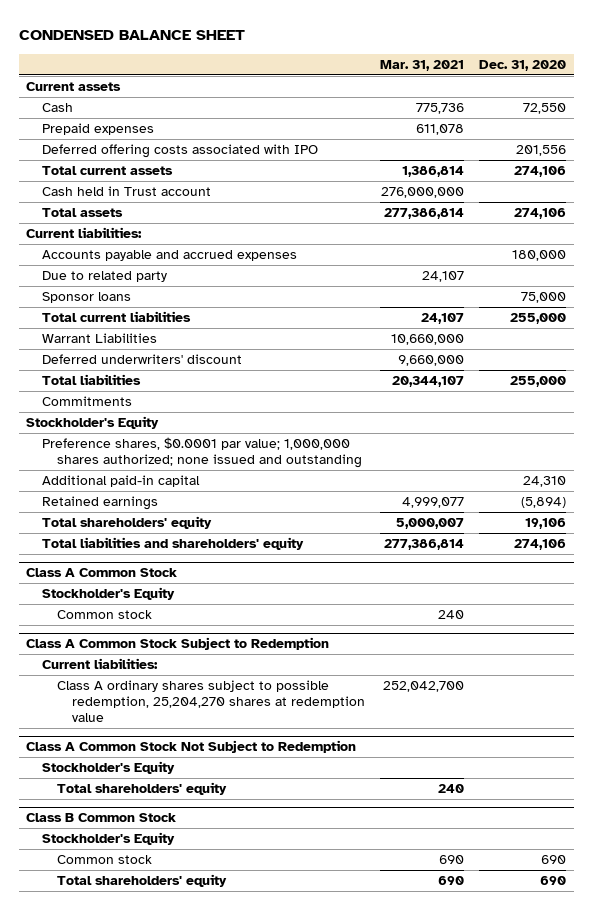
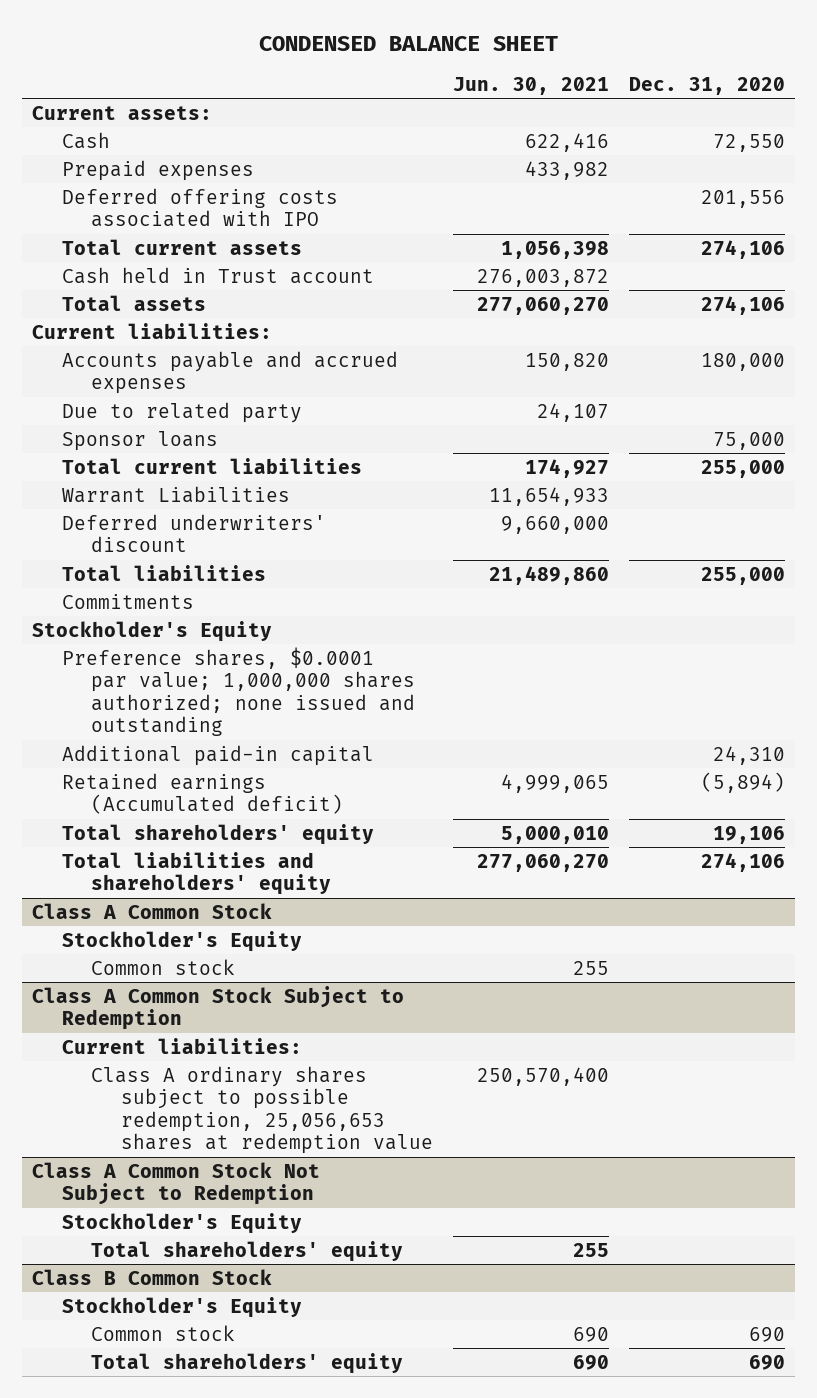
- | Mar. 31, 2021 | Dec. 31, 2020
+ | Jun. 30, 2021 | Dec. 31, 2020
- Current assets
+ Current assets:
- Retained earnings | 4,999,077 | (5,894)
+ Retained earnings (Accumulated deficit) | 4,999,065 | (5,894)
@ Class A Common Stock Subject to Redemption
- Class A ordinary shares subject to possible redemption, 25,204,270 shares at redemption value | 252,042,700 |
+ Class A ordinary shares subject to possible redemption, 25,056,653 shares at redemption value | 250,570,400 |

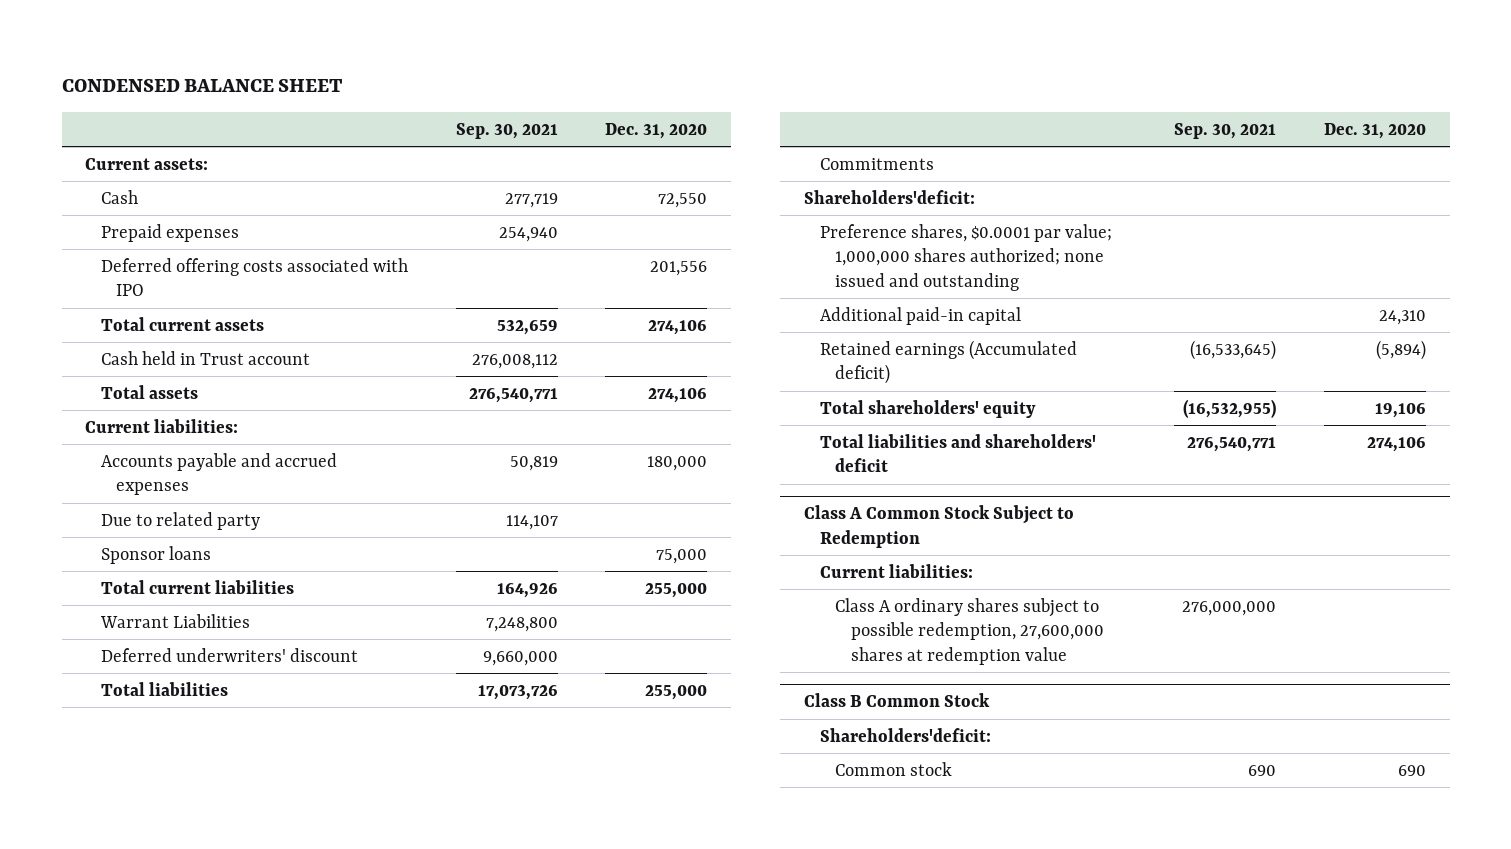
- | Jun. 30, 2021 | Dec. 31, 2020
+ | Sep. 30, 2021 | Dec. 31, 2020
- Stockholder's Equity
+ Shareholders'deficit:
- Total liabilities and shareholders' equity | 277,060,270 | 274,106
- Class A Common Stock
- Stockholder's Equity
- Common stock | 255 |
+ Total liabilities and shareholders' deficit | 276,540,771 | 274,106
@ Class A Common Stock Subject to Redemption
- Class A ordinary shares subject to possible redemption, 25,056,653 shares at redemption value | 250,570,400 |
- Class A Common Stock Not Subject to Redemption
- Stockholder's Equity
- Total shareholders' equity | 255 |
@ Class A Common Stock Subject to Redemption
+ Class A ordinary shares subject to possible redemption, 27,600,000 shares at redemption value | 276,000,000 |
@ Class B Common Stock
- Stockholder's Equity
+ Shareholders'deficit:
- Total shareholders' equity | 690 | 690

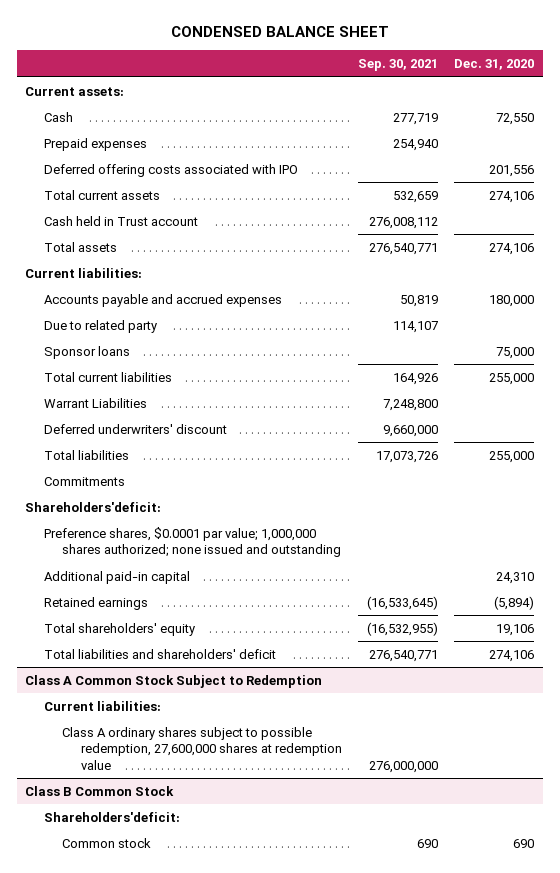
- Retained earnings (Accumulated deficit) | (16,533,645) | (5,894)
+ Retained earnings | (16,533,645) | (5,894)

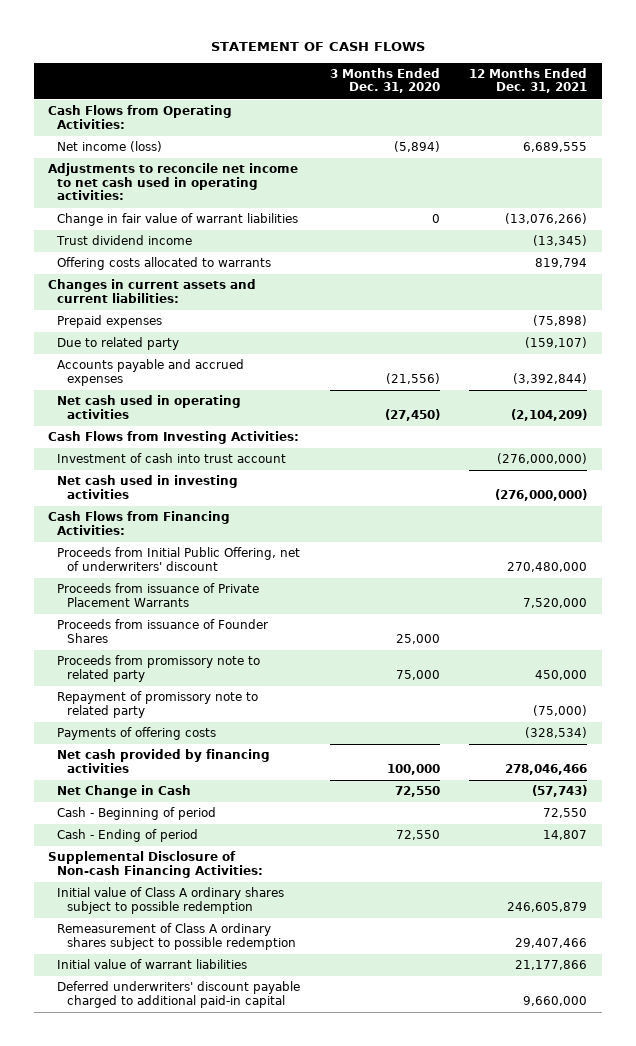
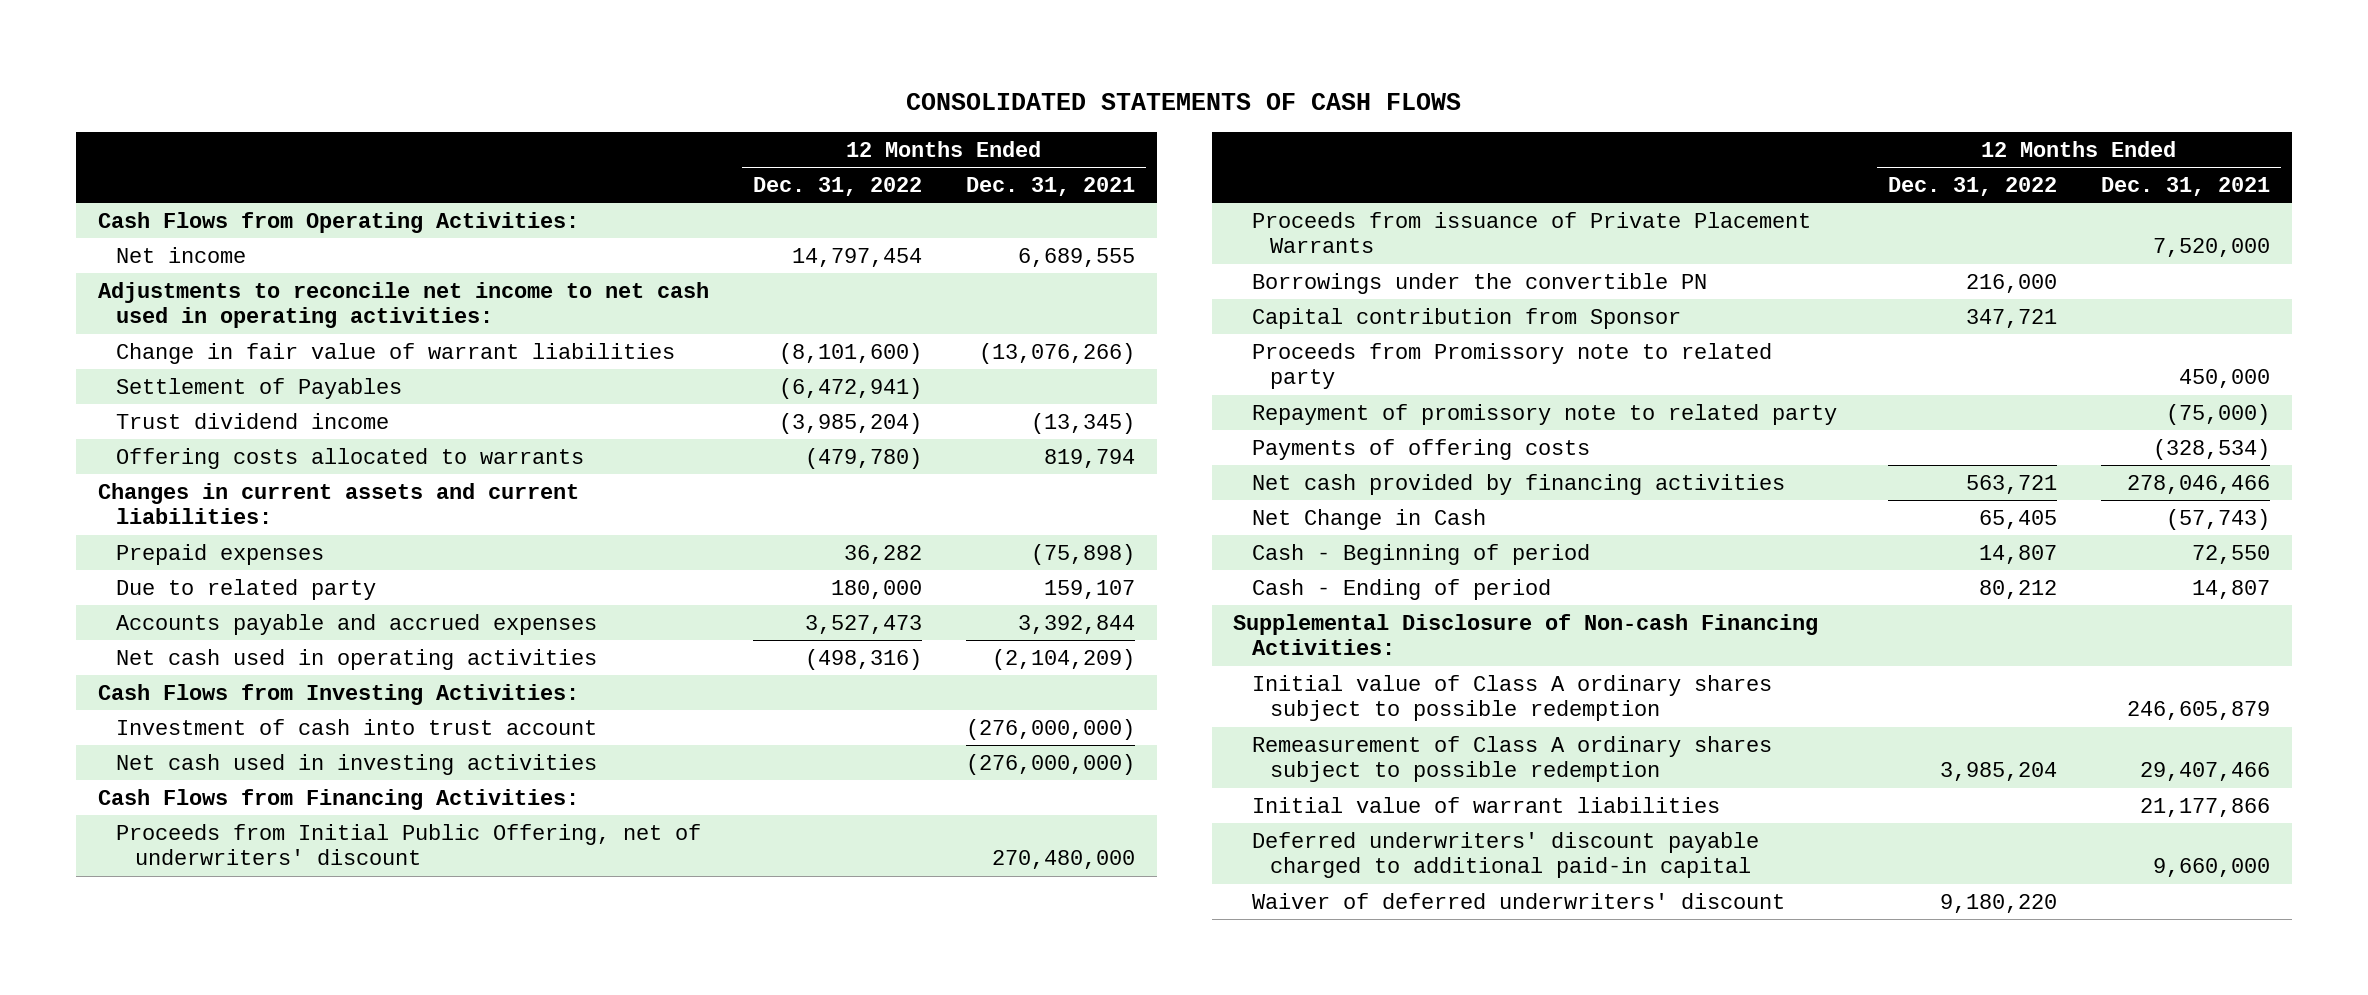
- STATEMENT OF CASH FLOWS
+ CONSOLIDATED STATEMENTS OF CASH FLOWS
- | 3 Months Ended Dec. 31, 2020 | 12 Months Ended Dec. 31, 2021
+ | 12 Months Ended Dec. 31, 2022 | 12 Months Ended Dec. 31, 2021
- Net income (loss) | (5,894) | 6,689,555
+ Net income | 14,797,454 | 6,689,555
+ Settlement of Payables | (6,472,941) |
- Due to related party | | (159,107)
- Accounts payable and accrued expenses | (21,556) | (3,392,844)
+ Due to related party | 180,000 | 159,107
+ Accounts payable and accrued expenses | 3,527,473 | 3,392,844
- Proceeds from issuance of Founder Shares | 25,000 |
- Proceeds from promissory note to related party | 75,000 | 450,000
+ Borrowings under the convertible PN | 216,000 |
+ Capital contribution from Sponsor | 347,721 |
+ Proceeds from Promissory note to related party | | 450,000
+ Waiver of deferred underwriters' discount | 9,180,220 |

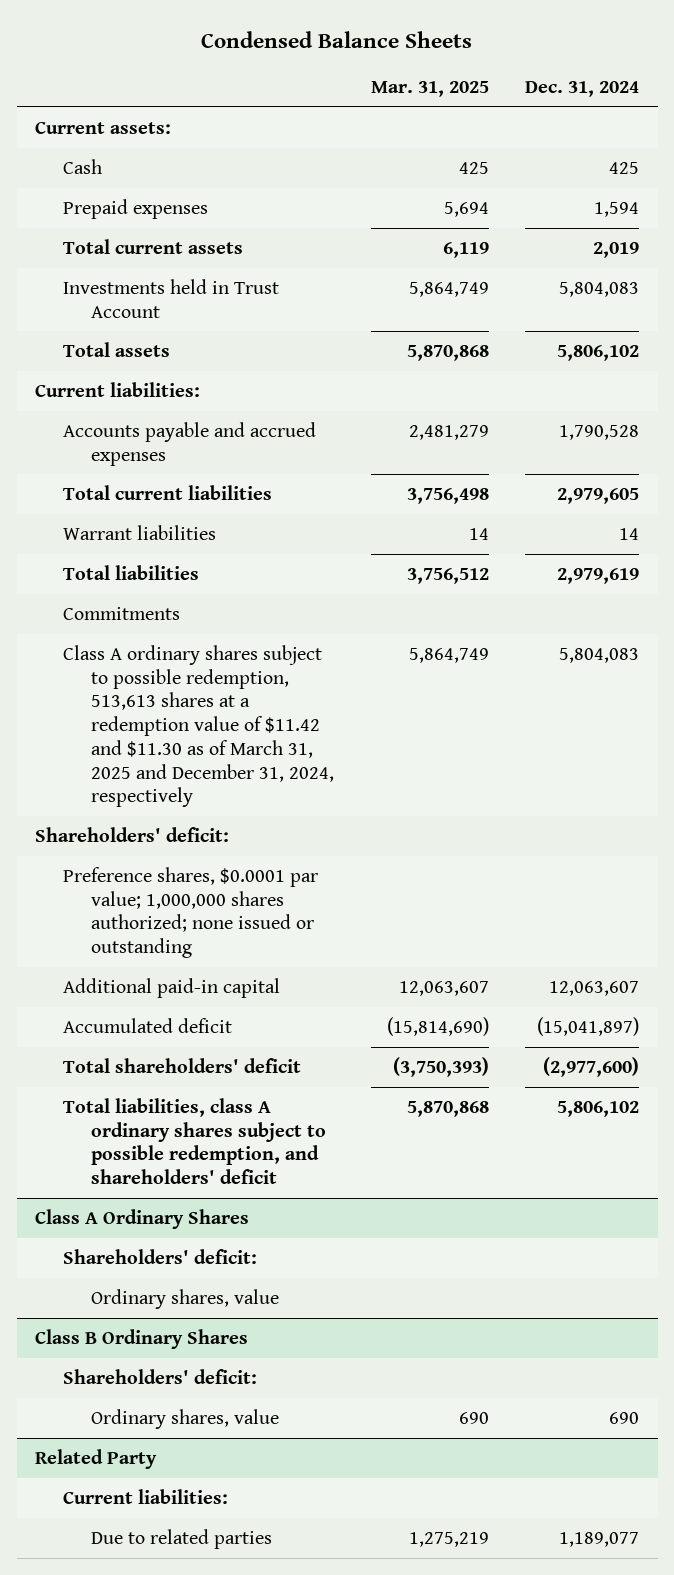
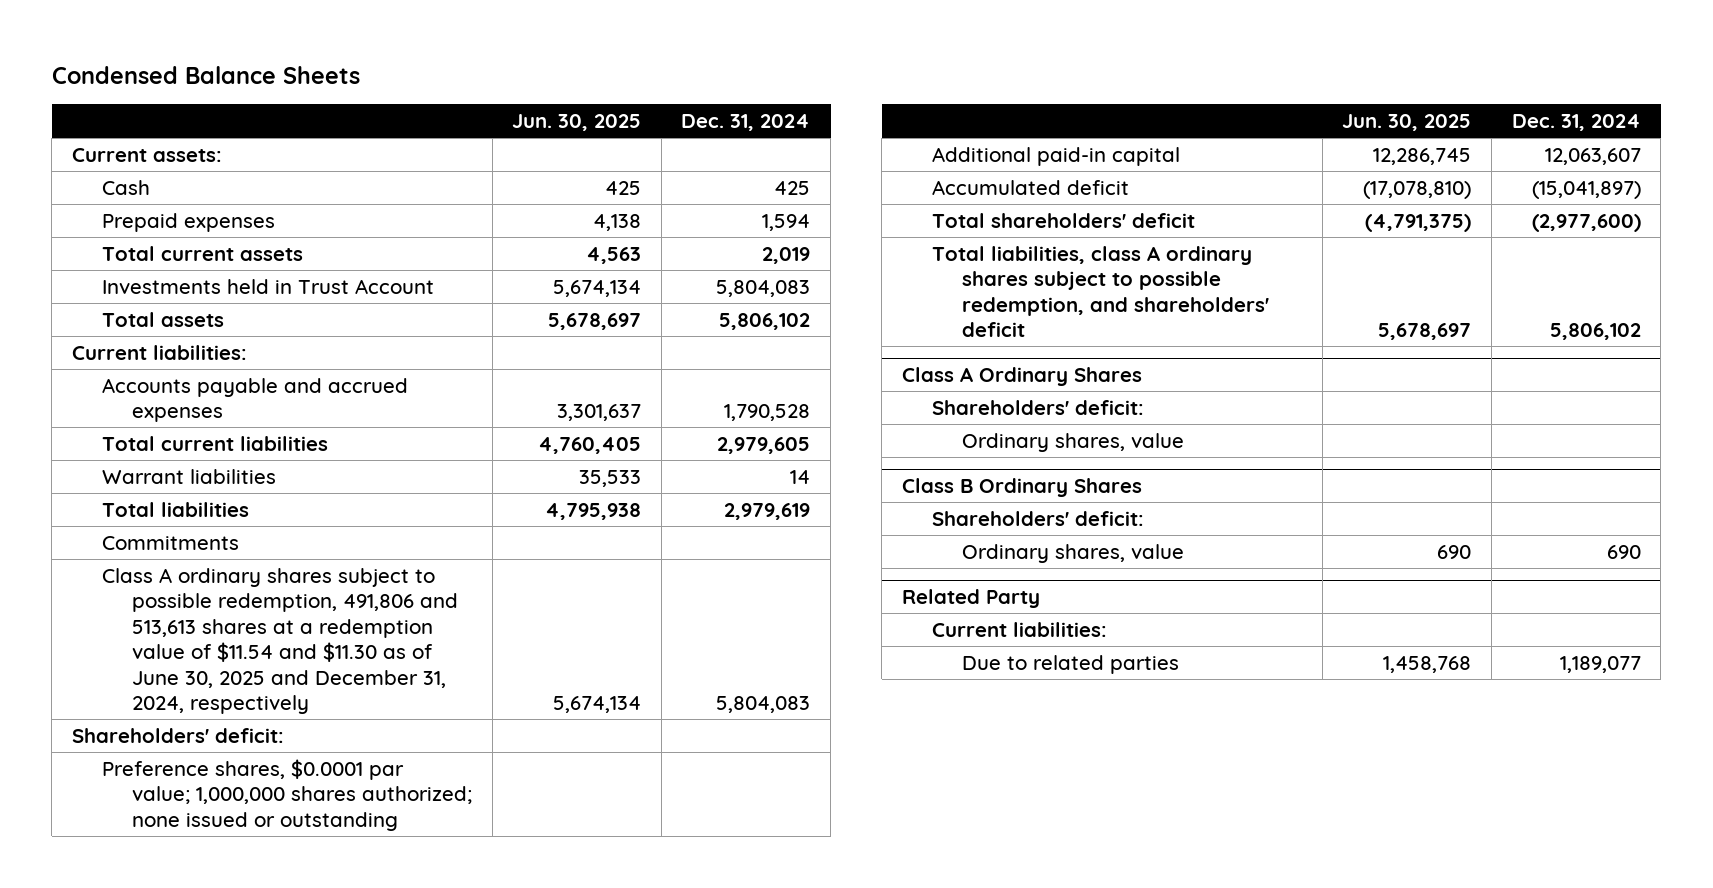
- | Mar. 31, 2025 | Dec. 31, 2024
+ | Jun. 30, 2025 | Dec. 31, 2024
- Class A ordinary shares subject to possible redemption, 513,613 shares at a redemption value of $11.42 and $11.30 as of March 31, 2025 and December 31, 2024, respectively | 5,864,749 | 5,804,083
+ Class A ordinary shares subject to possible redemption, 491,806 and 513,613 shares at a redemption value of $11.54 and $11.30 as of June 30, 2025 and December 31, 2024, respectively | 5,674,134 | 5,804,083

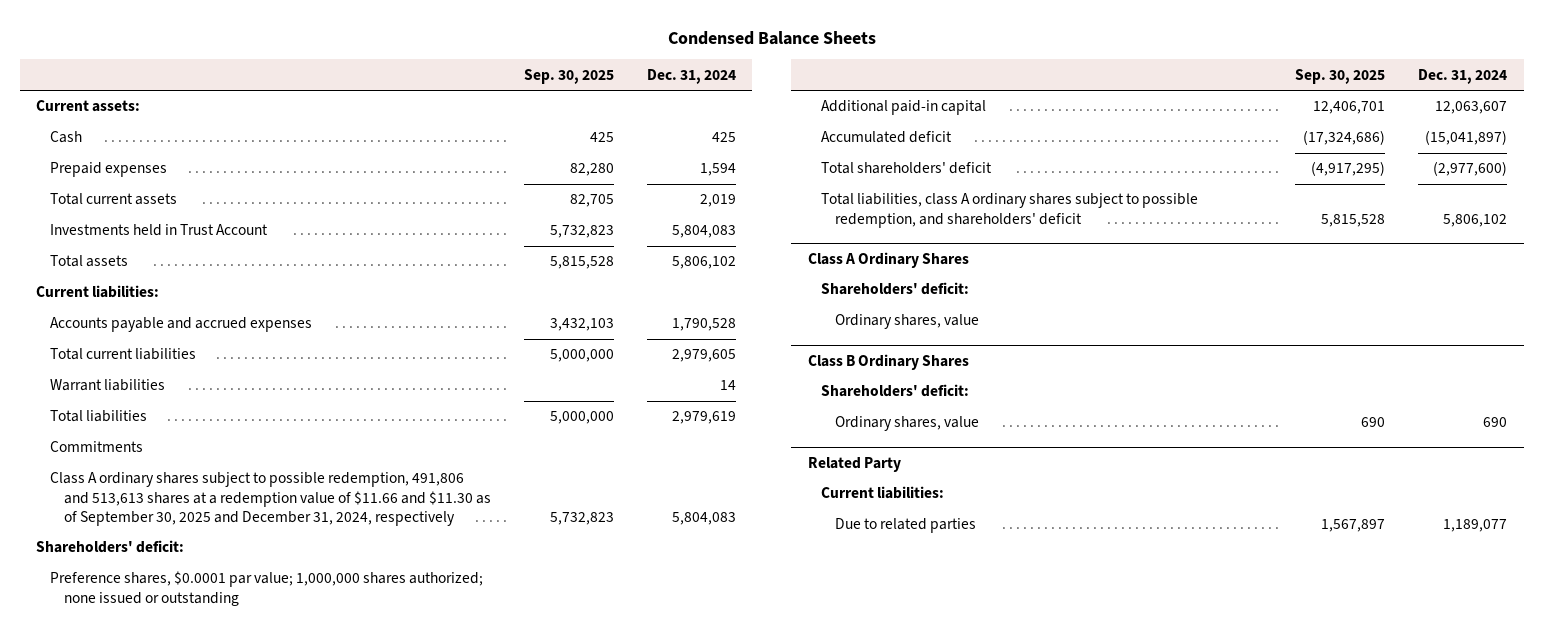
- | Jun. 30, 2025 | Dec. 31, 2024
+ | Sep. 30, 2025 | Dec. 31, 2024
- Class A ordinary shares subject to possible redemption, 491,806 and 513,613 shares at a redemption value of $11.54 and $11.30 as of June 30, 2025 and December 31, 2024, respectively | 5,674,134 | 5,804,083
+ Class A ordinary shares subject to possible redemption, 491,806 and 513,613 shares at a redemption value of $11.66 and $11.30 as of September 30, 2025 and December 31, 2024, respectively | 5,732,823 | 5,804,083

